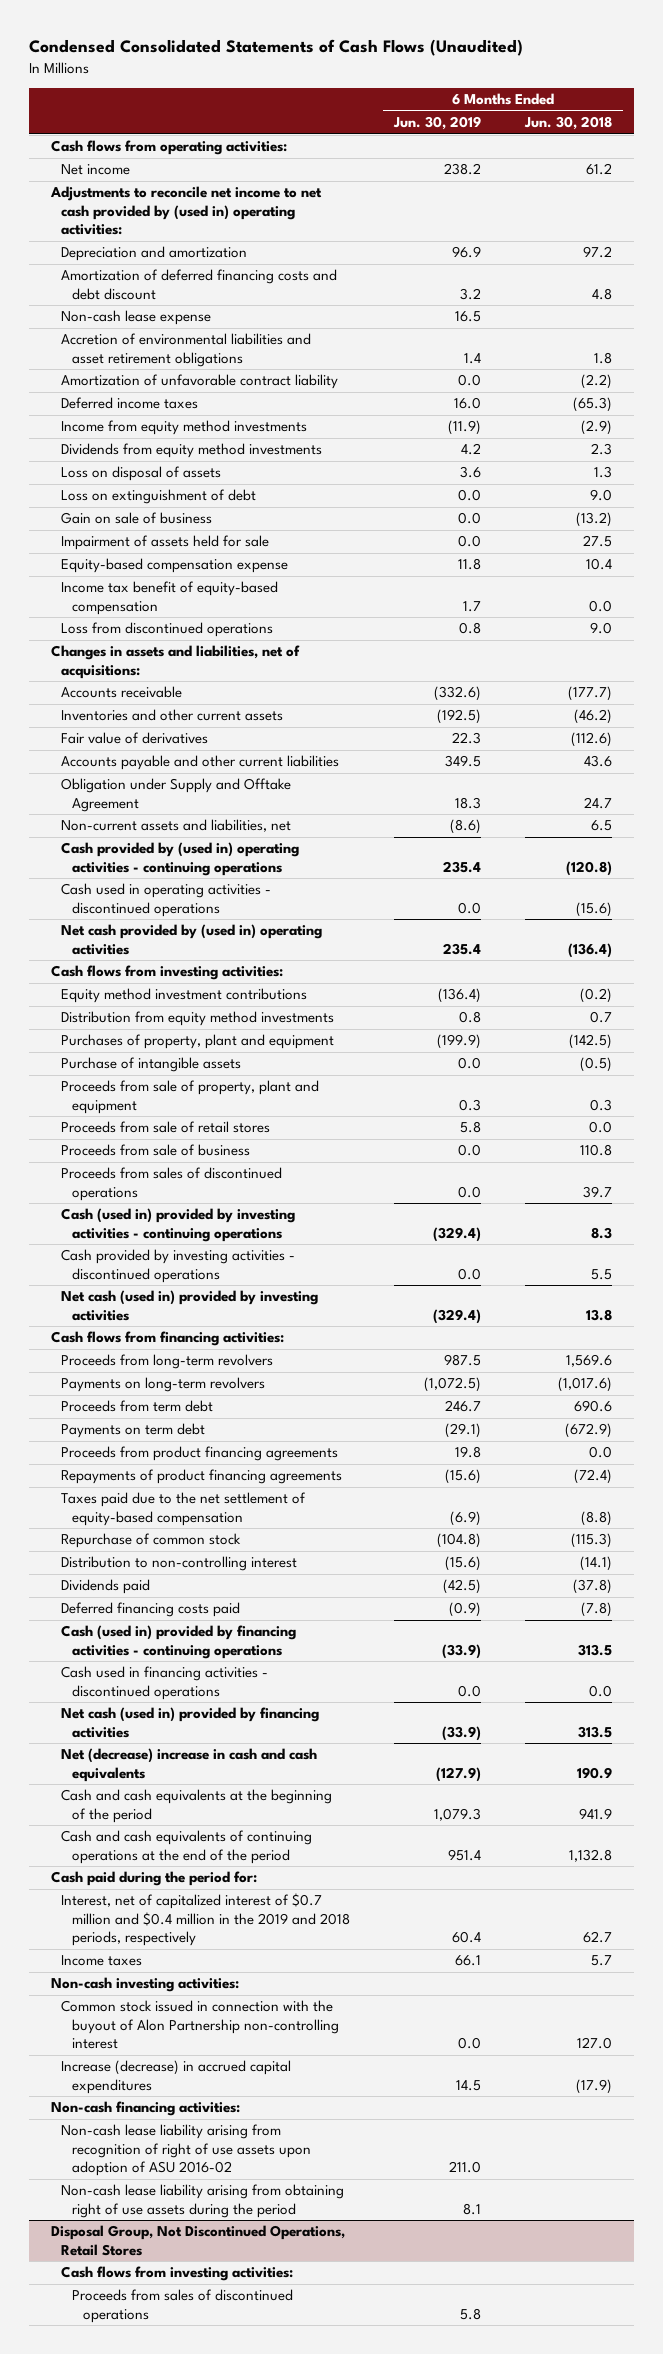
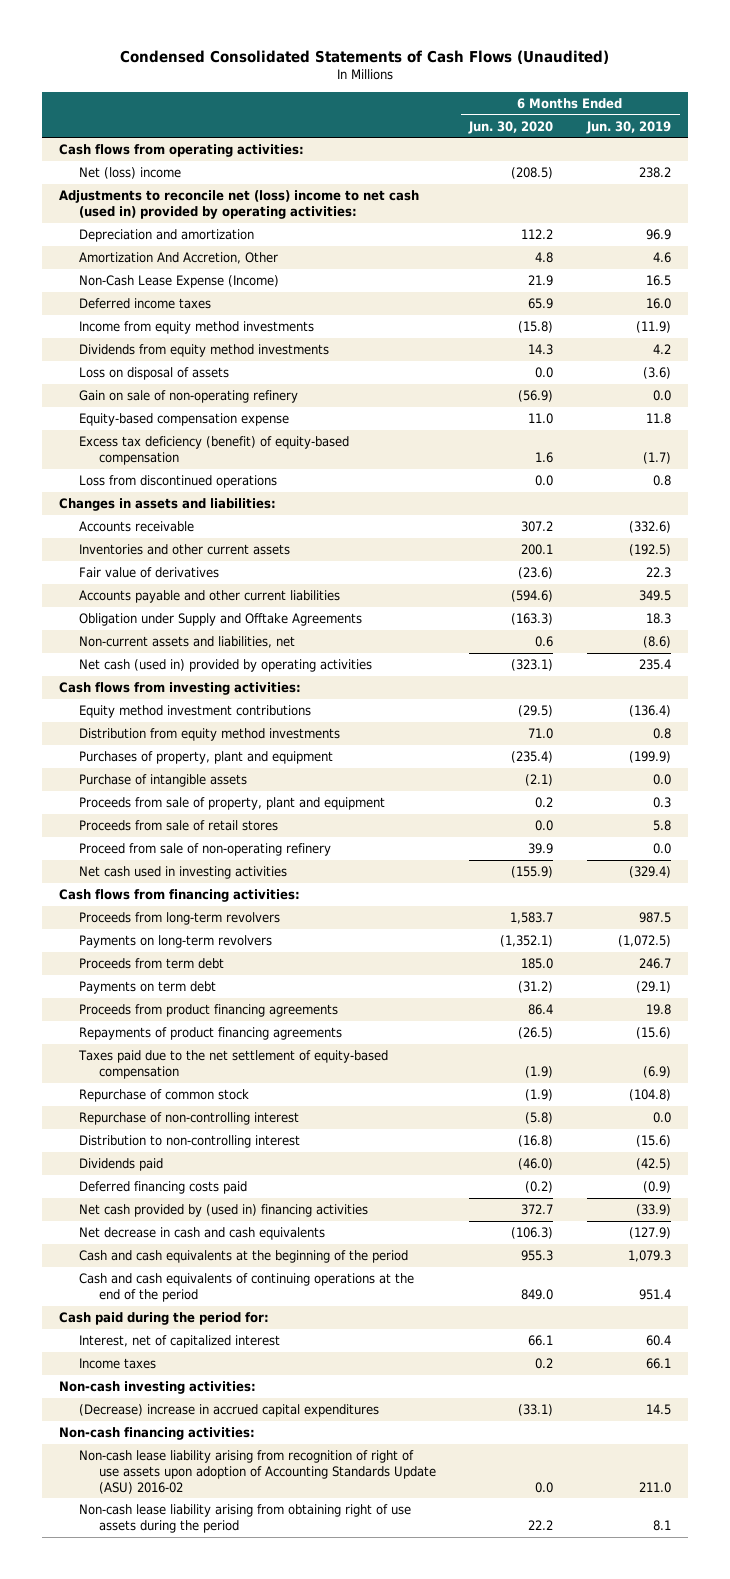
- | 6 Months Ended Jun. 30, 2019 | 6 Months Ended Jun. 30, 2018
+ | 6 Months Ended Jun. 30, 2020 | 6 Months Ended Jun. 30, 2019
- Net income | 238.2 | 61.2
- Adjustments to reconcile net income to net cash provided by (used in) operating activities:
+ Net (loss) income | (208.5) | 238.2
+ Adjustments to reconcile net (loss) income to net cash (used in) provided by operating activities:
- Amortization of deferred financing costs and debt discount | 3.2 | 4.8
- Non-cash lease expense | 16.5 |
- Accretion of environmental liabilities and asset retirement obligations | 1.4 | 1.8
- Amortization of unfavorable contract liability | 0.0 | (2.2)
+ Amortization And Accretion, Other | 4.8 | 4.6
+ Non-Cash Lease Expense (Income) | 21.9 | 16.5
- Loss on disposal of assets | 3.6 | 1.3
- Loss on extinguishment of debt | 0.0 | 9.0
- Gain on sale of business | 0.0 | (13.2)
- Impairment of assets held for sale | 0.0 | 27.5
+ Loss on disposal of assets | 0.0 | (3.6)
+ Gain on sale of non-operating refinery | (56.9) | 0.0
- Income tax benefit of equity-based compensation | 1.7 | 0.0
+ Excess tax deficiency (benefit) of equity-based compensation | 1.6 | (1.7)
- Changes in assets and liabilities, net of acquisitions:
+ Changes in assets and liabilities:
- Obligation under Supply and Offtake Agreement | 18.3 | 24.7
+ Obligation under Supply and Offtake Agreements | (163.3) | 18.3
- Cash provided by (used in) operating activities - continuing operations | 235.4 | (120.8)
- Cash used in operating activities - discontinued operations | 0.0 | (15.6)
- Net cash provided by (used in) operating activities | 235.4 | (136.4)
+ Net cash (used in) provided by operating activities | (323.1) | 235.4
- Proceeds from sale of business | 0.0 | 110.8
- Proceeds from sales of discontinued operations | 0.0 | 39.7
- Cash (used in) provided by investing activities - continuing operations | (329.4) | 8.3
- Cash provided by investing activities - discontinued operations | 0.0 | 5.5
- Net cash (used in) provided by investing activities | (329.4) | 13.8
+ Proceed from sale of non-operating refinery | 39.9 | 0.0
+ Net cash used in investing activities | (155.9) | (329.4)
+ Repurchase of non-controlling interest | (5.8) | 0.0
- Cash (used in) provided by financing activities - continuing operations | (33.9) | 313.5
- Cash used in financing activities - discontinued operations | 0.0 | 0.0
- Net cash (used in) provided by financing activities | (33.9) | 313.5
- Net (decrease) increase in cash and cash equivalents | (127.9) | 190.9
+ Net cash provided by (used in) financing activities | 372.7 | (33.9)
+ Net decrease in cash and cash equivalents | (106.3) | (127.9)
- Interest, net of capitalized interest of $0.7 million and $0.4 million in the 2019 and 2018 periods, respectively | 60.4 | 62.7
+ Interest, net of capitalized interest | 66.1 | 60.4
- Common stock issued in connection with the buyout of Alon Partnership non-controlling interest | 0.0 | 127.0
- Increase (decrease) in accrued capital expenditures | 14.5 | (17.9)
+ (Decrease) increase in accrued capital expenditures | (33.1) | 14.5
- Non-cash lease liability arising from recognition of right of use assets upon adoption of ASU 2016-02 | 211.0 |
+ Non-cash lease liability arising from recognition of right of use assets upon adoption of Accounting Standards Update (ASU) 2016-02 | 0.0 | 211.0
- Disposal Group, Not Discontinued Operations, Retail Stores
- Cash flows from investing activities:
- Proceeds from sales of discontinued operations | 5.8 |

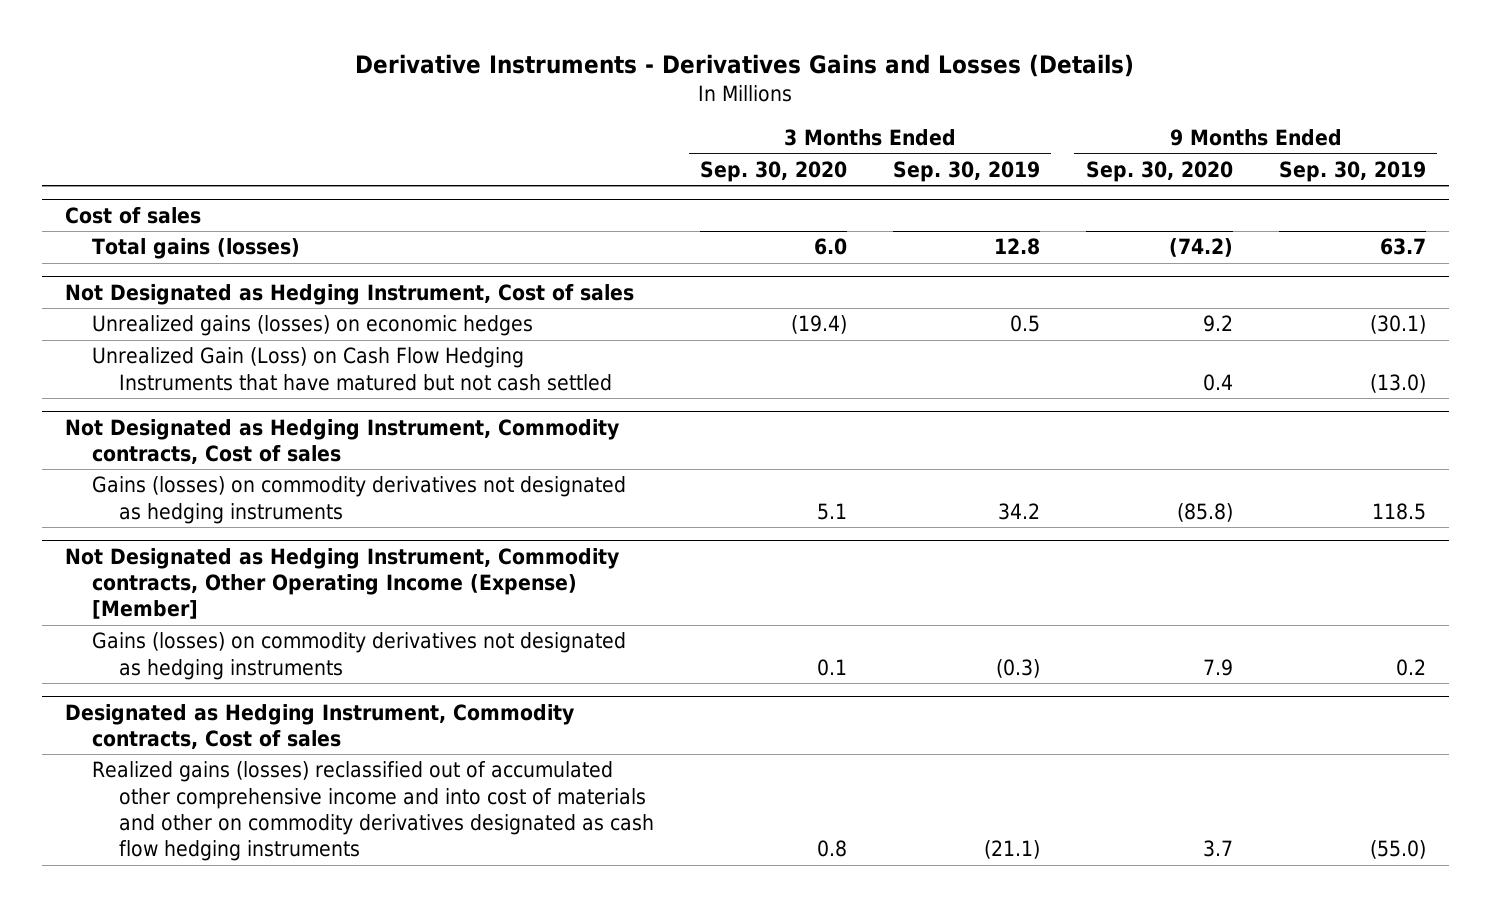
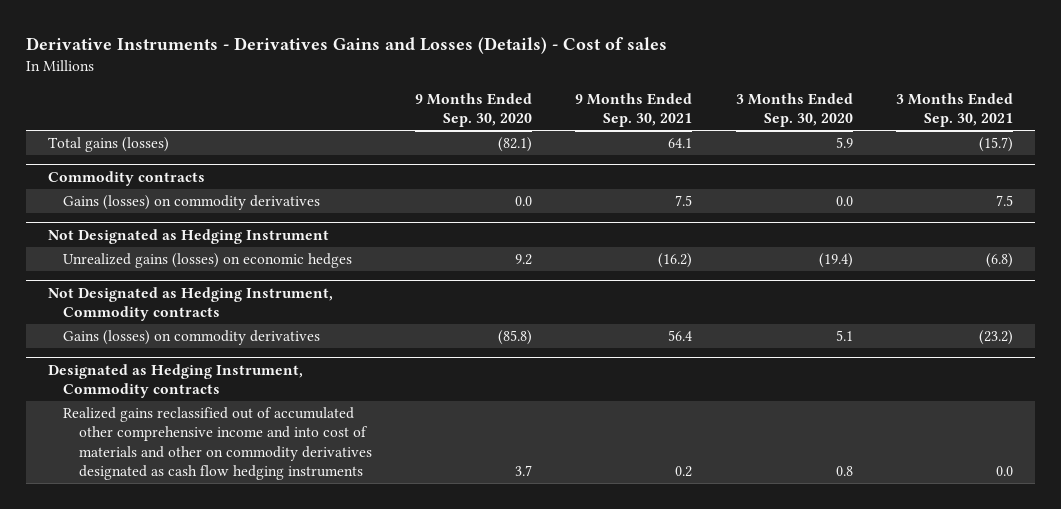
- Derivative Instruments - Derivatives Gains and Losses (Details)
+ Derivative Instruments - Derivatives Gains and Losses (Details) - Cost of sales
- | 3 Months Ended Sep. 30, 2020 | 3 Months Ended Sep. 30, 2019 | 9 Months Ended Sep. 30, 2020 | 9 Months Ended Sep. 30, 2019
+ | 9 Months Ended Sep. 30, 2020 | 9 Months Ended Sep. 30, 2021 | 3 Months Ended Sep. 30, 2020 | 3 Months Ended Sep. 30, 2021
- Cost of sales
- Total gains (losses) | 6.0 | 12.8 | (74.2) | 63.7
- Not Designated as Hedging Instrument, Cost of sales
+ Total gains (losses) | (82.1) | 64.1 | 5.9 | (15.7)
+ Commodity contracts
+ Gains (losses) on commodity derivatives | 0.0 | 7.5 | 0.0 | 7.5
+ Not Designated as Hedging Instrument
- Unrealized Gain (Loss) on Cash Flow Hedging Instruments that have matured but not cash settled | | | 0.4 | (13.0)
- Not Designated as Hedging Instrument, Commodity contracts, Cost of sales
- Gains (losses) on commodity derivatives not designated as hedging instruments | 5.1 | 34.2 | (85.8) | 118.5
- Not Designated as Hedging Instrument, Commodity contracts, Other Operating Income (Expense) [Member]
- Gains (losses) on commodity derivatives not designated as hedging instruments | 0.1 | (0.3) | 7.9 | 0.2
- Designated as Hedging Instrument, Commodity contracts, Cost of sales
- Realized gains (losses) reclassified out of accumulated other comprehensive income and into cost of materials and other on commodity derivatives designated as cash flow hedging instruments | 0.8 | (21.1) | 3.7 | (55.0)
+ Not Designated as Hedging Instrument, Commodity contracts
+ Gains (losses) on commodity derivatives | (85.8) | 56.4 | 5.1 | (23.2)
+ Designated as Hedging Instrument, Commodity contracts
+ Realized gains reclassified out of accumulated other comprehensive income and into cost of materials and other on commodity derivatives designated as cash flow hedging instruments | 3.7 | 0.2 | 0.8 | 0.0

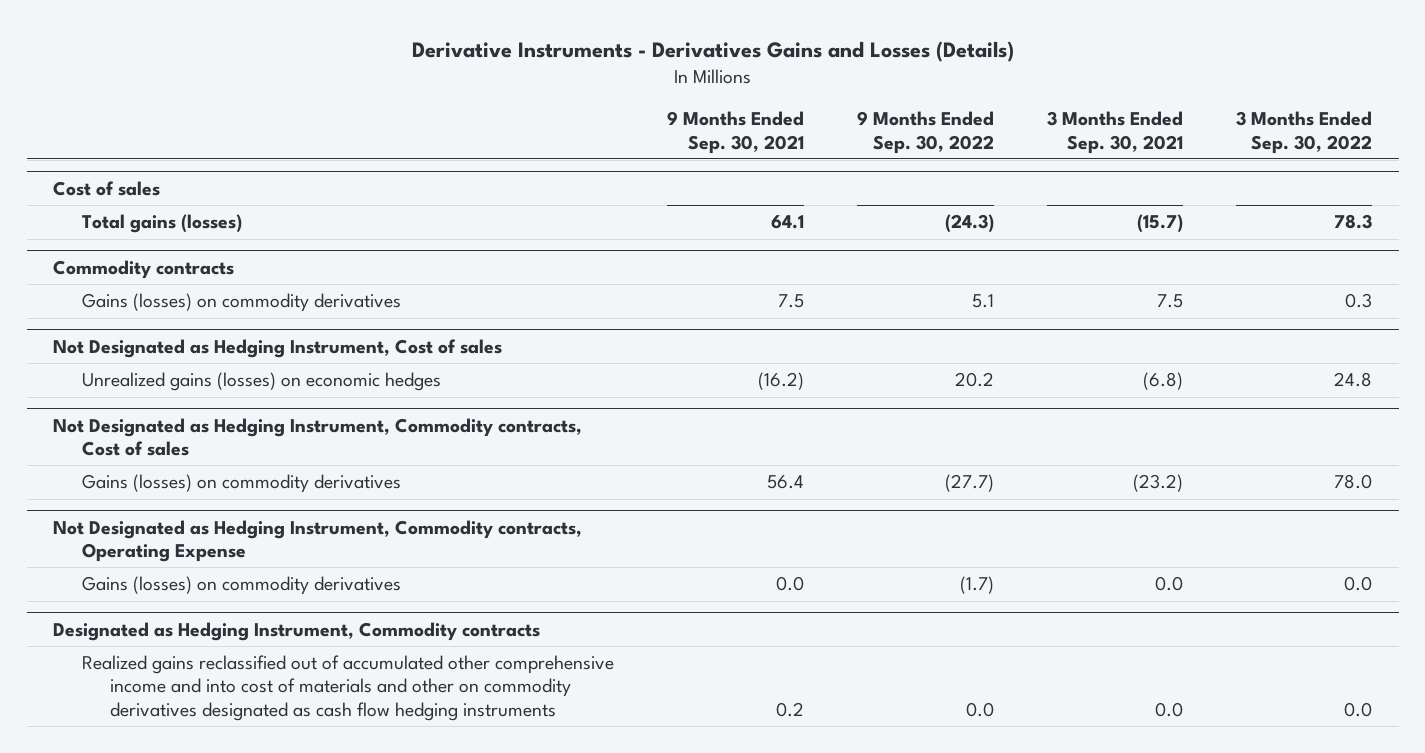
- Derivative Instruments - Derivatives Gains and Losses (Details) - Cost of sales
+ Derivative Instruments - Derivatives Gains and Losses (Details)
- | 9 Months Ended Sep. 30, 2020 | 9 Months Ended Sep. 30, 2021 | 3 Months Ended Sep. 30, 2020 | 3 Months Ended Sep. 30, 2021
+ | 9 Months Ended Sep. 30, 2021 | 9 Months Ended Sep. 30, 2022 | 3 Months Ended Sep. 30, 2021 | 3 Months Ended Sep. 30, 2022
+ Cost of sales
- Not Designated as Hedging Instrument
+ Not Designated as Hedging Instrument, Cost of sales
- Not Designated as Hedging Instrument, Commodity contracts
+ Not Designated as Hedging Instrument, Commodity contracts, Cost of sales
+ Not Designated as Hedging Instrument, Commodity contracts, Operating Expense
+ Gains (losses) on commodity derivatives | 0.0 | (1.7) | 0.0 | 0.0

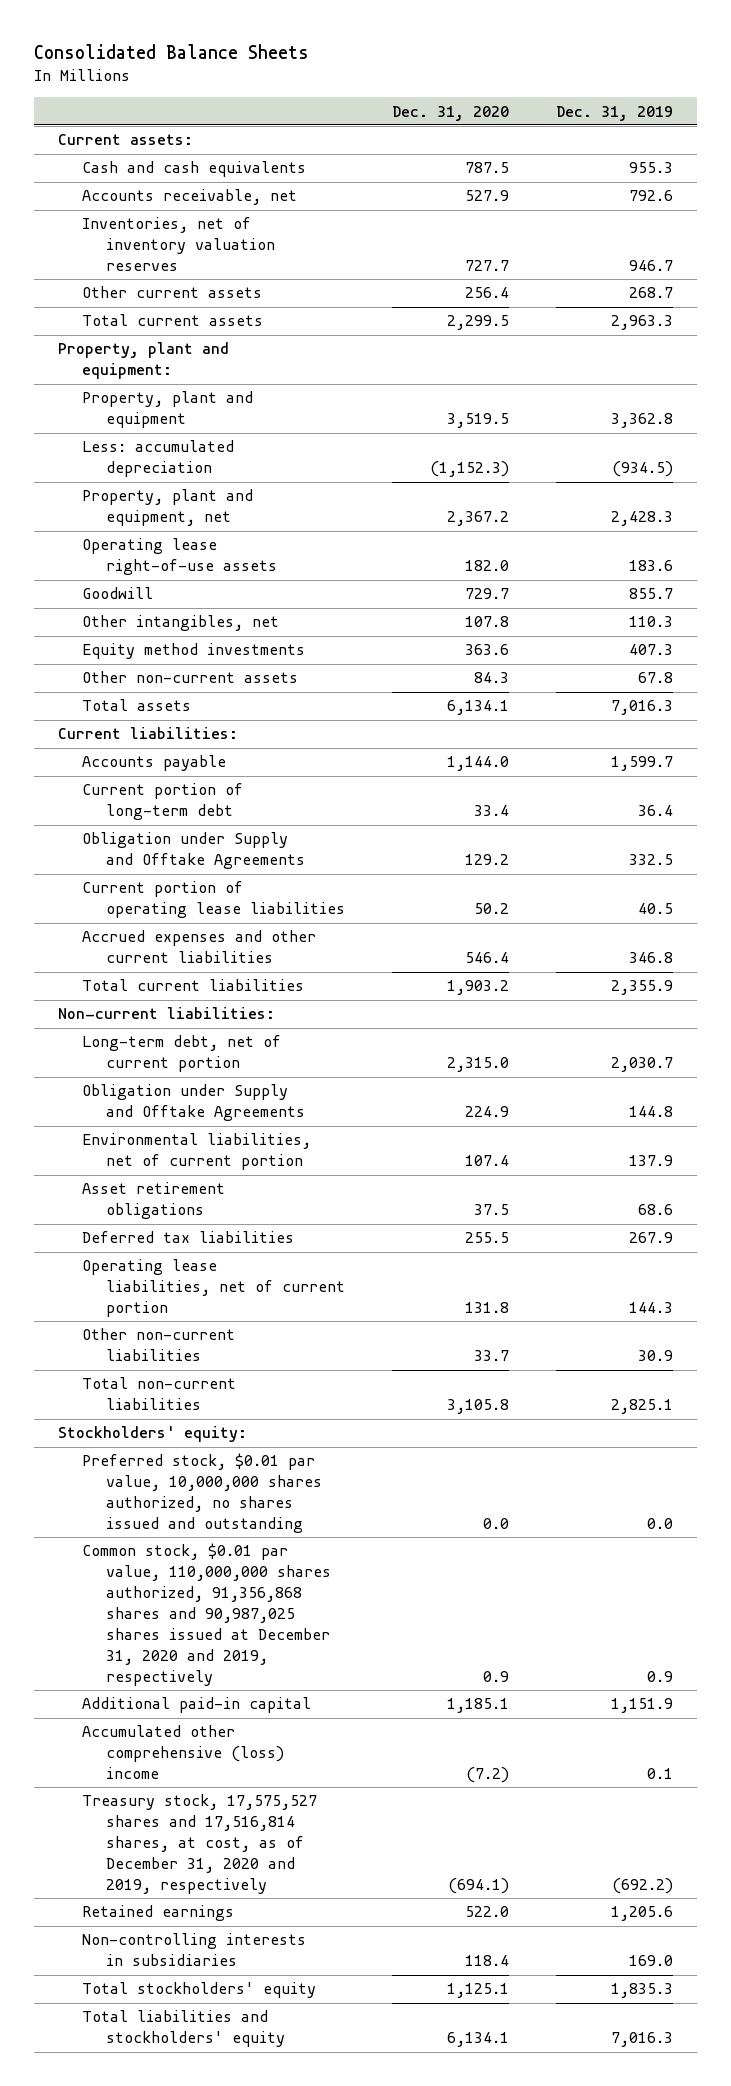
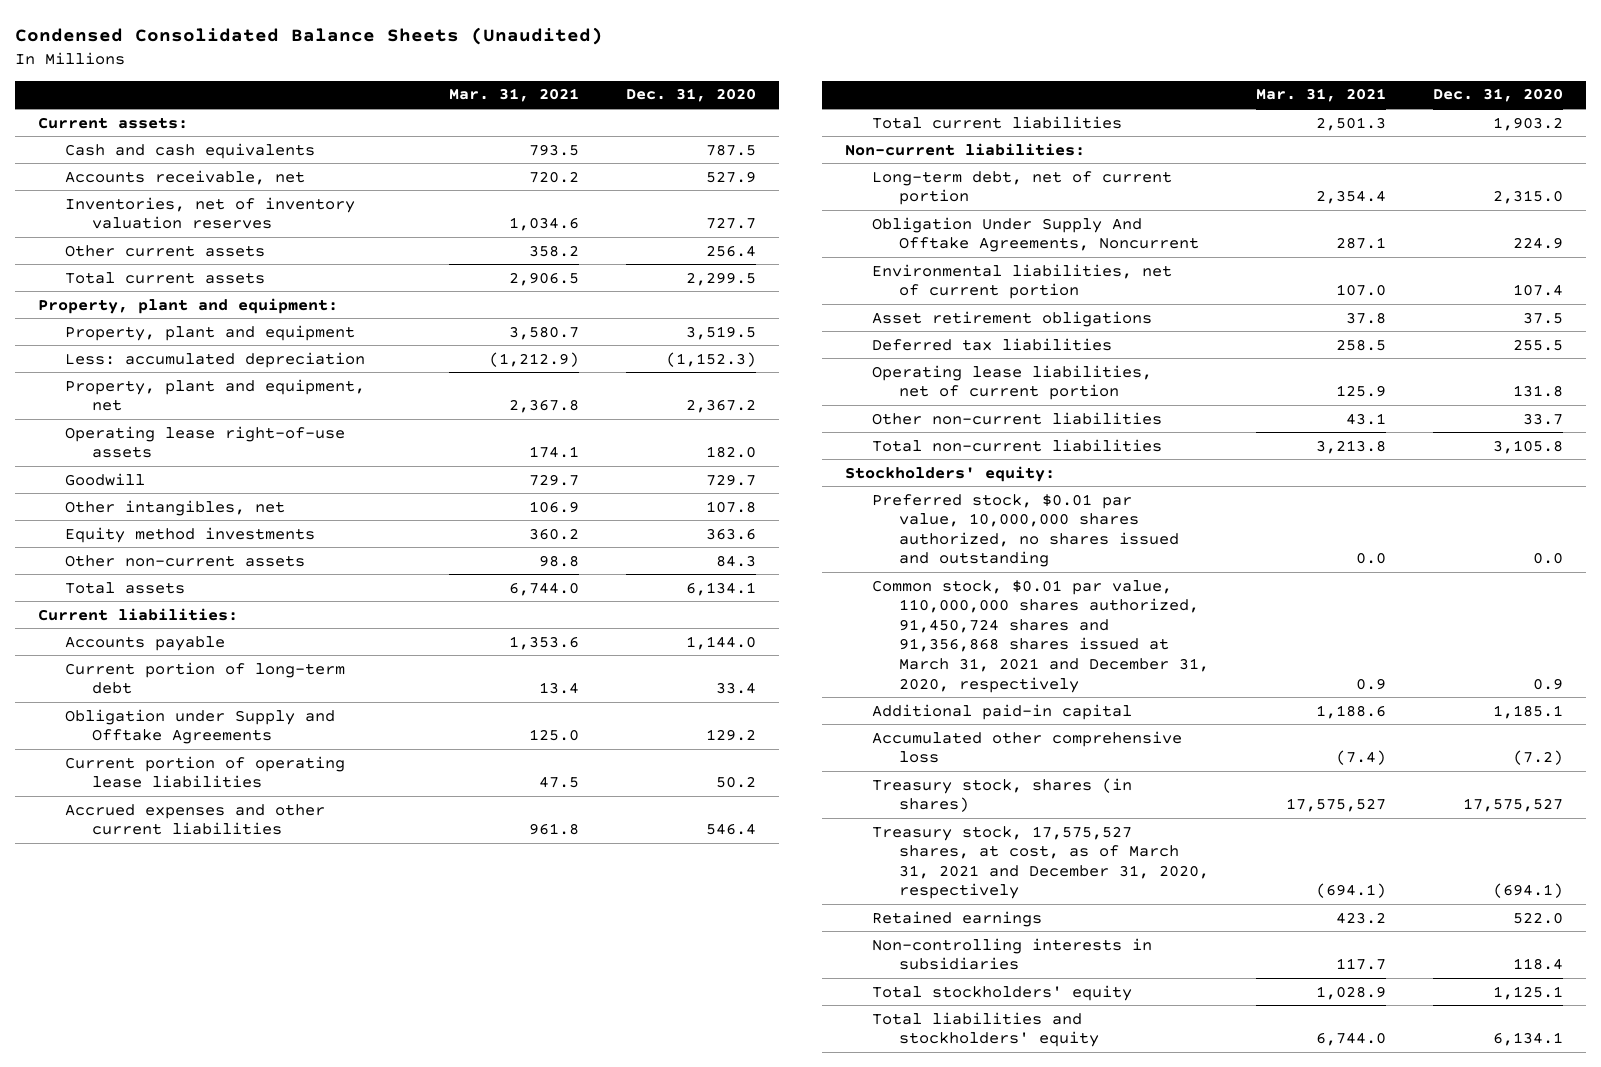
- Consolidated Balance Sheets
+ Condensed Consolidated Balance Sheets (Unaudited)
- | Dec. 31, 2020 | Dec. 31, 2019
+ | Mar. 31, 2021 | Dec. 31, 2020
- Obligation under Supply and Offtake Agreements | 224.9 | 144.8
+ Obligation Under Supply And Offtake Agreements, Noncurrent | 287.1 | 224.9
- Common stock, $0.01 par value, 110,000,000 shares authorized, 91,356,868 shares and 90,987,025 shares issued at December 31, 2020 and 2019, respectively | 0.9 | 0.9
+ Common stock, $0.01 par value, 110,000,000 shares authorized, 91,450,724 shares and 91,356,868 shares issued at March 31, 2021 and December 31, 2020, respectively | 0.9 | 0.9
- Accumulated other comprehensive (loss) income | (7.2) | 0.1
- Treasury stock, 17,575,527 shares and 17,516,814 shares, at cost, as of December 31, 2020 and 2019, respectively | (694.1) | (692.2)
+ Accumulated other comprehensive loss | (7.4) | (7.2)
+ Treasury stock, shares (in shares) | 17,575,527 | 17,575,527
+ Treasury stock, 17,575,527 shares, at cost, as of March 31, 2021 and December 31, 2020, respectively | (694.1) | (694.1)

